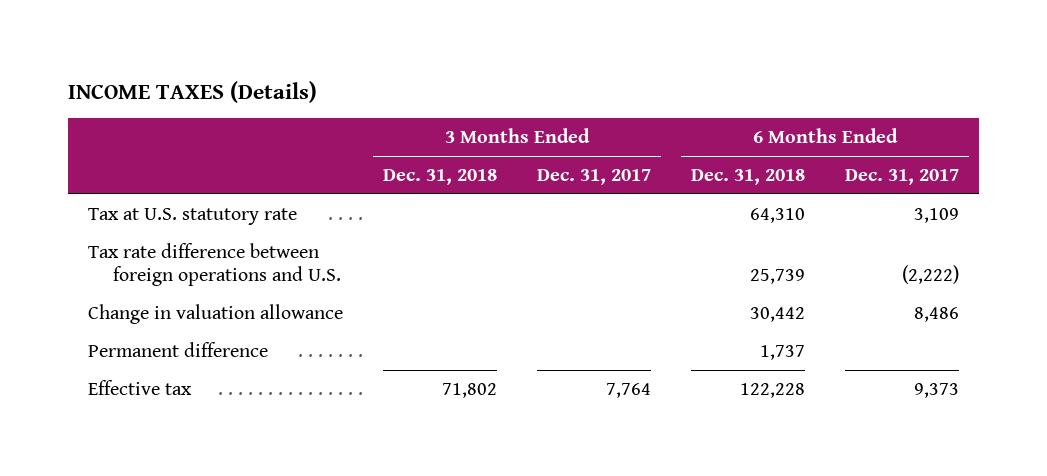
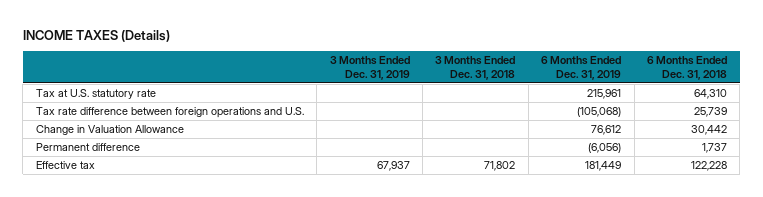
- | 3 Months Ended Dec. 31, 2018 | 3 Months Ended Dec. 31, 2017 | 6 Months Ended Dec. 31, 2018 | 6 Months Ended Dec. 31, 2017
+ | 3 Months Ended Dec. 31, 2019 | 3 Months Ended Dec. 31, 2018 | 6 Months Ended Dec. 31, 2019 | 6 Months Ended Dec. 31, 2018
- Change in valuation allowance | | | 30,442 | 8,486
+ Change in Valuation Allowance | | | 76,612 | 30,442

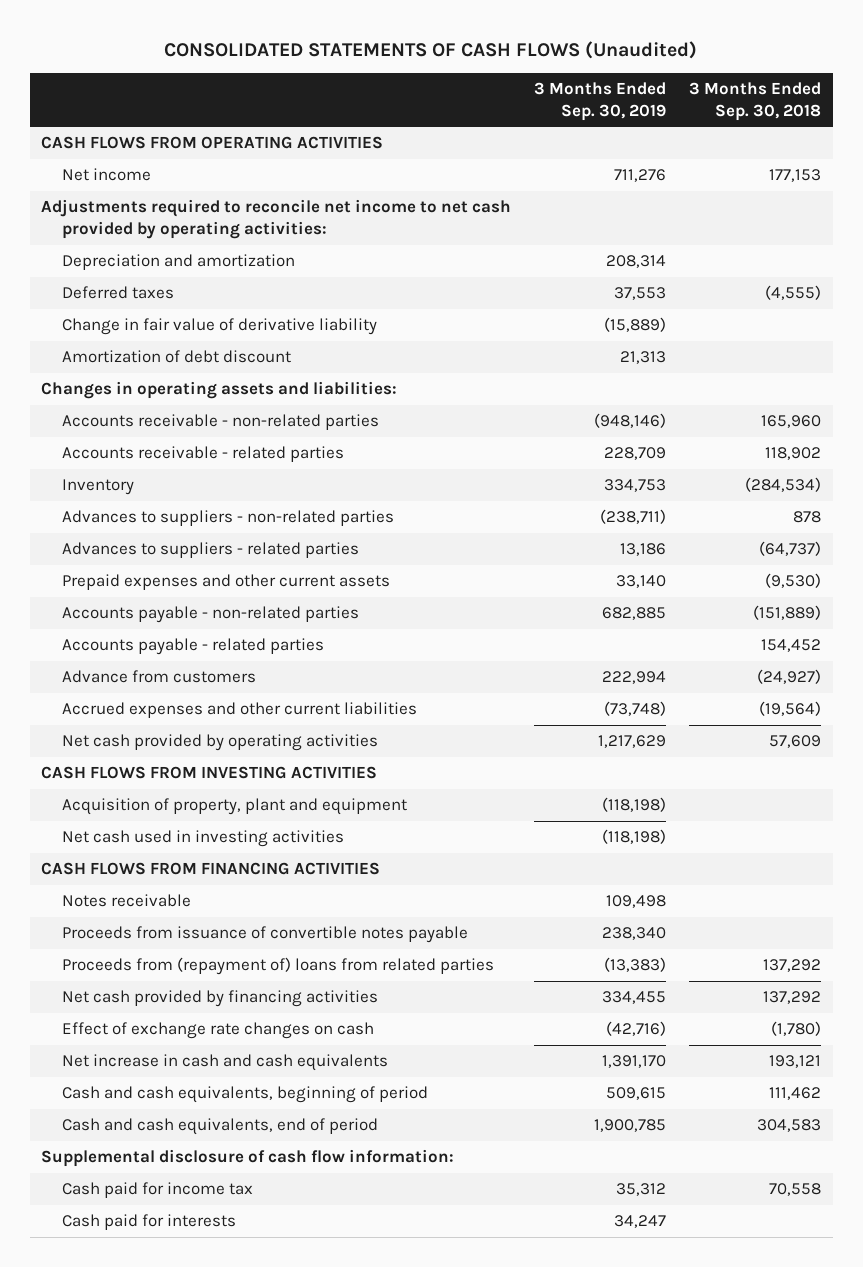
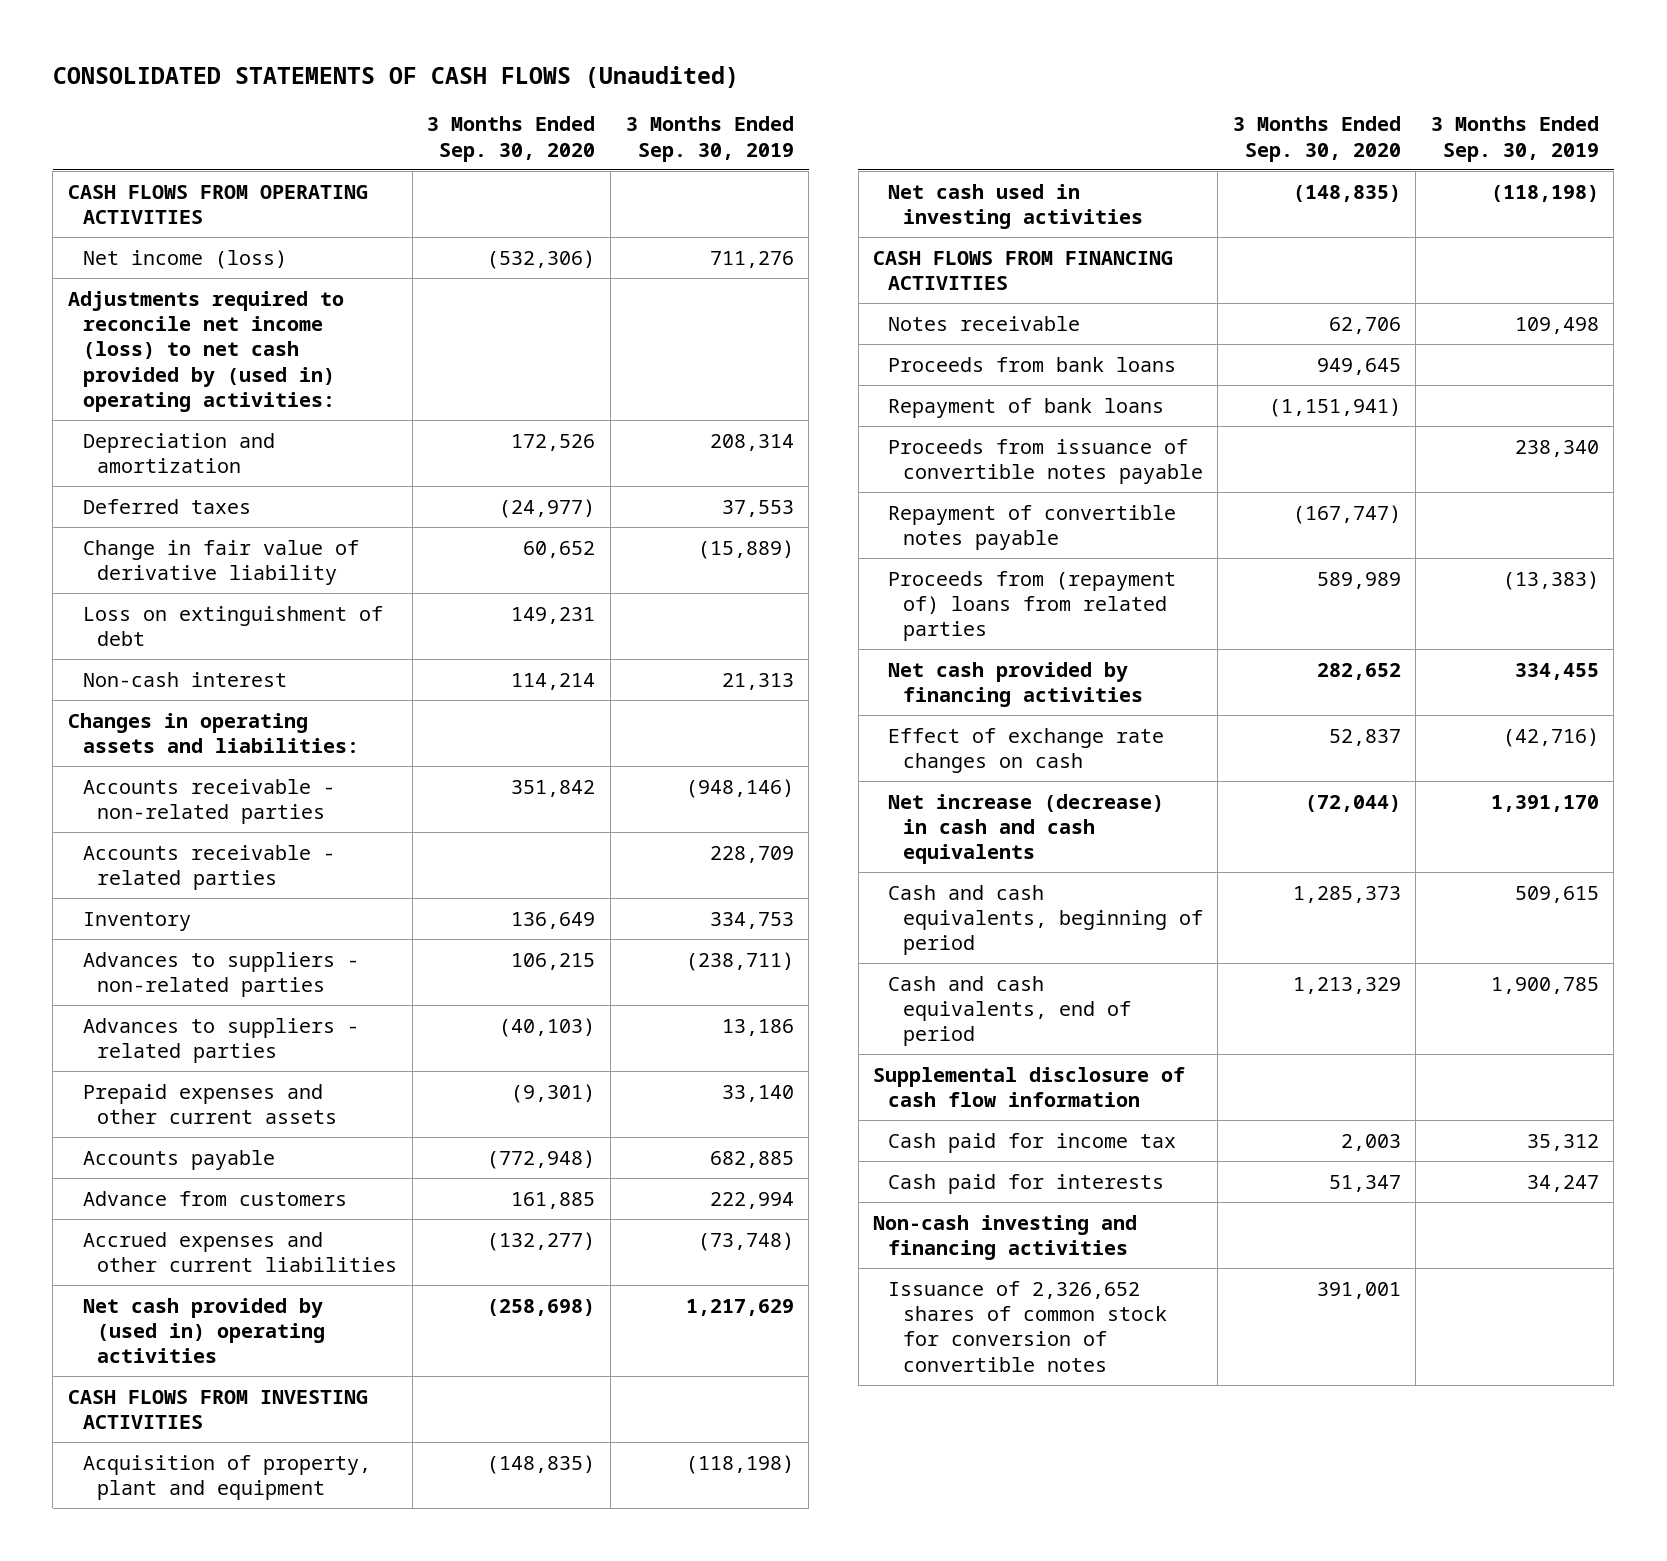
- | 3 Months Ended Sep. 30, 2019 | 3 Months Ended Sep. 30, 2018
+ | 3 Months Ended Sep. 30, 2020 | 3 Months Ended Sep. 30, 2019
- Net income | 711,276 | 177,153
- Adjustments required to reconcile net income to net cash provided by operating activities:
+ Net income (loss) | (532,306) | 711,276
+ Adjustments required to reconcile net income (loss) to net cash provided by (used in) operating activities:
- Amortization of debt discount | 21,313 |
+ Loss on extinguishment of debt | 149,231 |
+ Non-cash interest | 114,214 | 21,313
- Accounts payable - non-related parties | 682,885 | (151,889)
- Accounts payable - related parties | | 154,452
+ Accounts payable | (772,948) | 682,885
- Net cash provided by operating activities | 1,217,629 | 57,609
+ Net cash provided by (used in) operating activities | (258,698) | 1,217,629
+ Proceeds from bank loans | 949,645 |
+ Repayment of bank loans | (1,151,941) |
+ Repayment of convertible notes payable | (167,747) |
- Net increase in cash and cash equivalents | 1,391,170 | 193,121
+ Net increase (decrease) in cash and cash equivalents | (72,044) | 1,391,170
- Supplemental disclosure of cash flow information:
+ Supplemental disclosure of cash flow information
+ Non-cash investing and financing activities
+ Issuance of 2,326,652 shares of common stock for conversion of convertible notes | 391,001 |

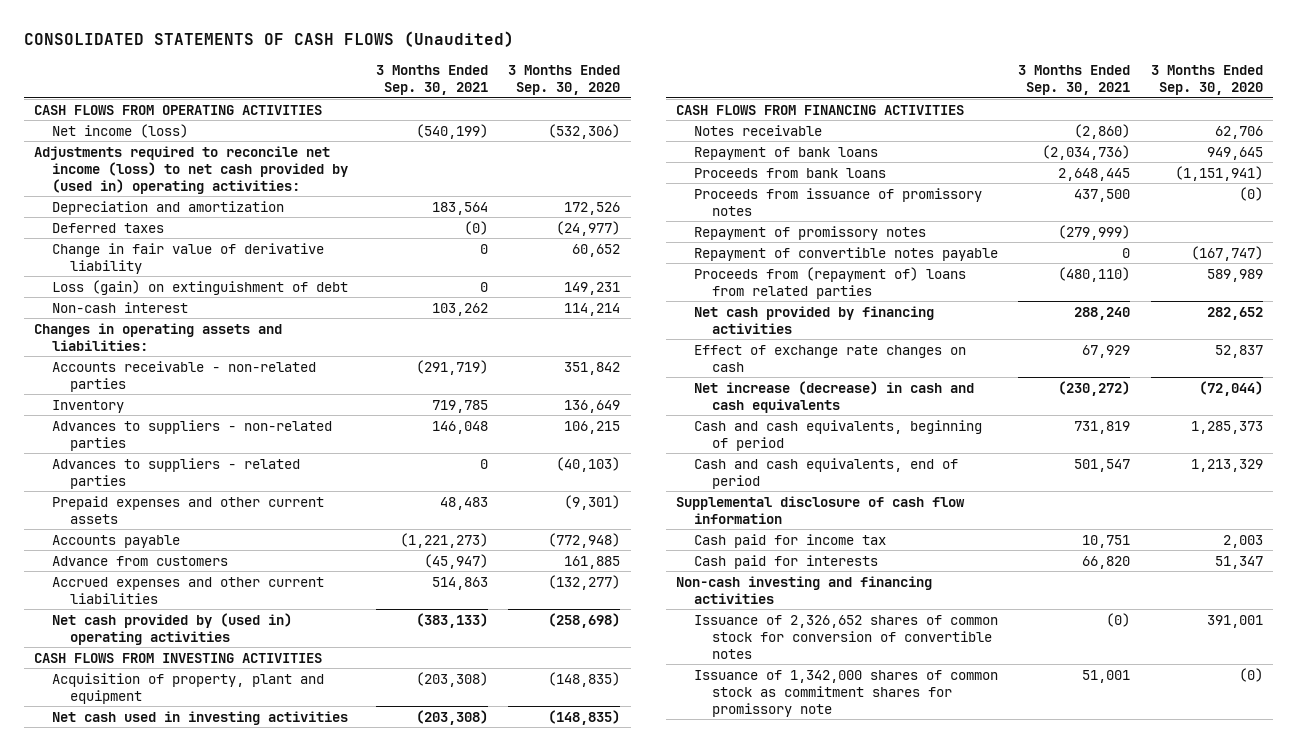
- | 3 Months Ended Sep. 30, 2020 | 3 Months Ended Sep. 30, 2019
+ | 3 Months Ended Sep. 30, 2021 | 3 Months Ended Sep. 30, 2020
- Loss on extinguishment of debt | 149,231 |
+ Loss (gain) on extinguishment of debt | 0 | 149,231
- Accounts receivable - related parties | | 228,709
- Proceeds from bank loans | 949,645 |
- Repayment of bank loans | (1,151,941) |
- Proceeds from issuance of convertible notes payable | | 238,340
+ Repayment of bank loans | (2,034,736) | 949,645
+ Proceeds from bank loans | 2,648,445 | (1,151,941)
+ Proceeds from issuance of promissory notes | 437,500 | (0)
+ Repayment of promissory notes | (279,999) |
+ Issuance of 1,342,000 shares of common stock as commitment shares for promissory note | 51,001 | (0)

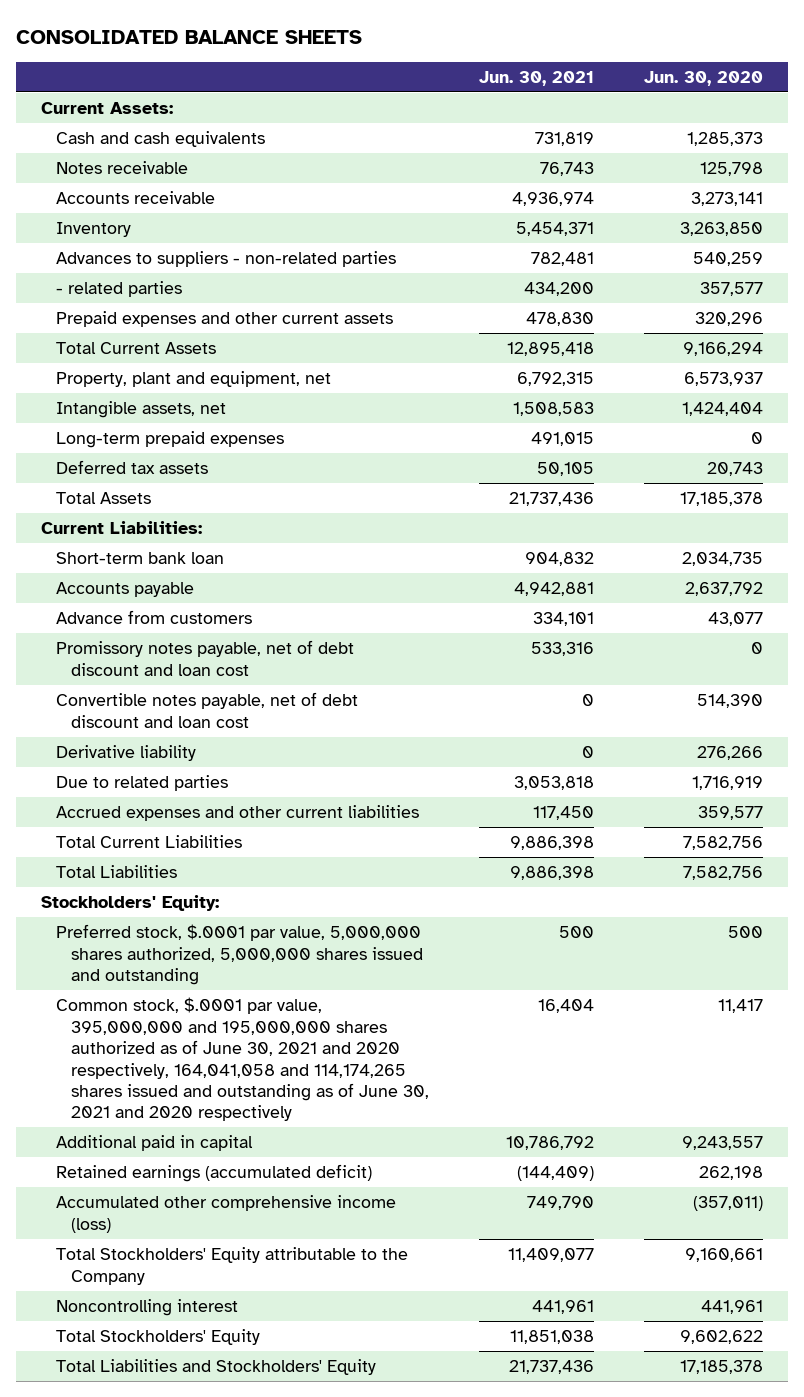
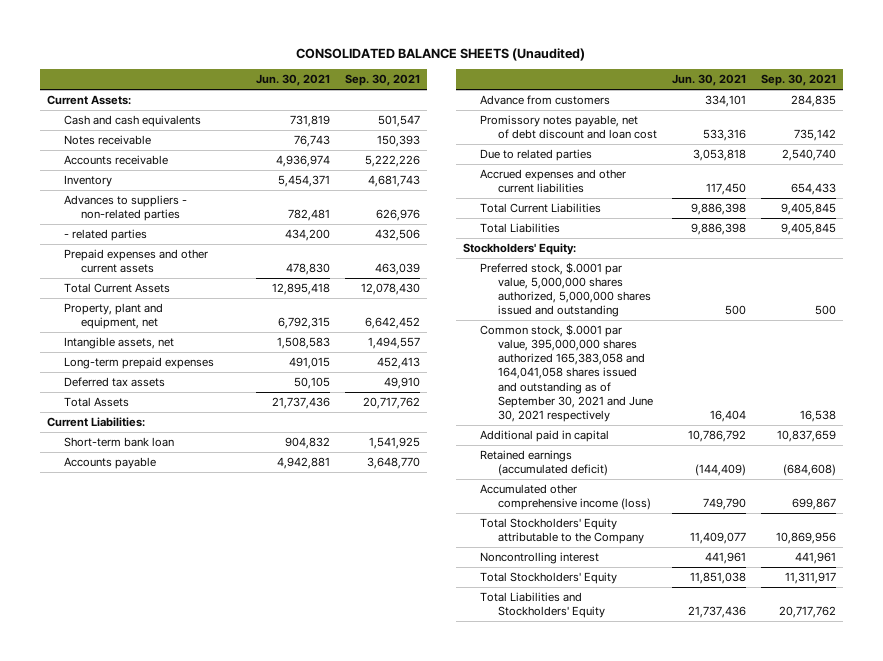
- CONSOLIDATED BALANCE SHEETS
+ CONSOLIDATED BALANCE SHEETS (Unaudited)
- | Jun. 30, 2021 | Jun. 30, 2020
+ | Jun. 30, 2021 | Sep. 30, 2021
- Convertible notes payable, net of debt discount and loan cost | 0 | 514,390
- Derivative liability | 0 | 276,266
- Common stock, $.0001 par value, 395,000,000 and 195,000,000 shares authorized as of June 30, 2021 and 2020 respectively, 164,041,058 and 114,174,265 shares issued and outstanding as of June 30, 2021 and 2020 respectively | 16,404 | 11,417
+ Common stock, $.0001 par value, 395,000,000 shares authorized 165,383,058 and 164,041,058 shares issued and outstanding as of September 30, 2021 and June 30, 2021 respectively | 16,404 | 16,538

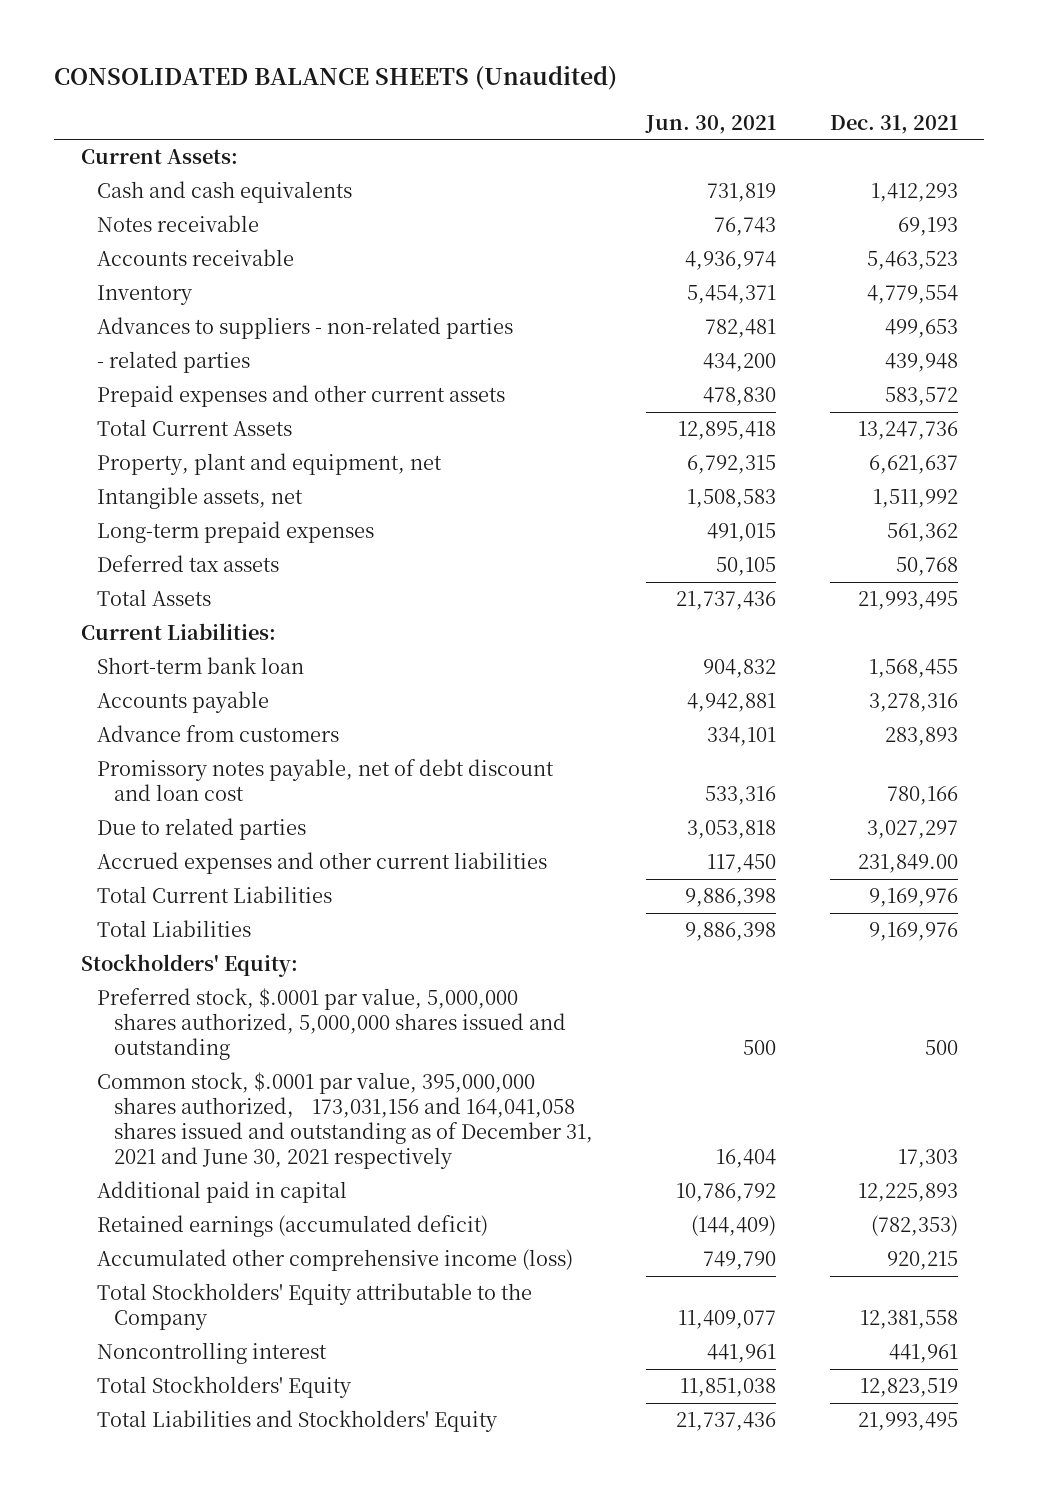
- | Jun. 30, 2021 | Sep. 30, 2021
+ | Jun. 30, 2021 | Dec. 31, 2021
- Common stock, $.0001 par value, 395,000,000 shares authorized 165,383,058 and 164,041,058 shares issued and outstanding as of September 30, 2021 and June 30, 2021 respectively | 16,404 | 16,538
+ Common stock, $.0001 par value, 395,000,000 shares authorized， 173,031,156 and 164,041,058 shares issued and outstanding as of December 31, 2021 and June 30, 2021 respectively | 16,404 | 17,303

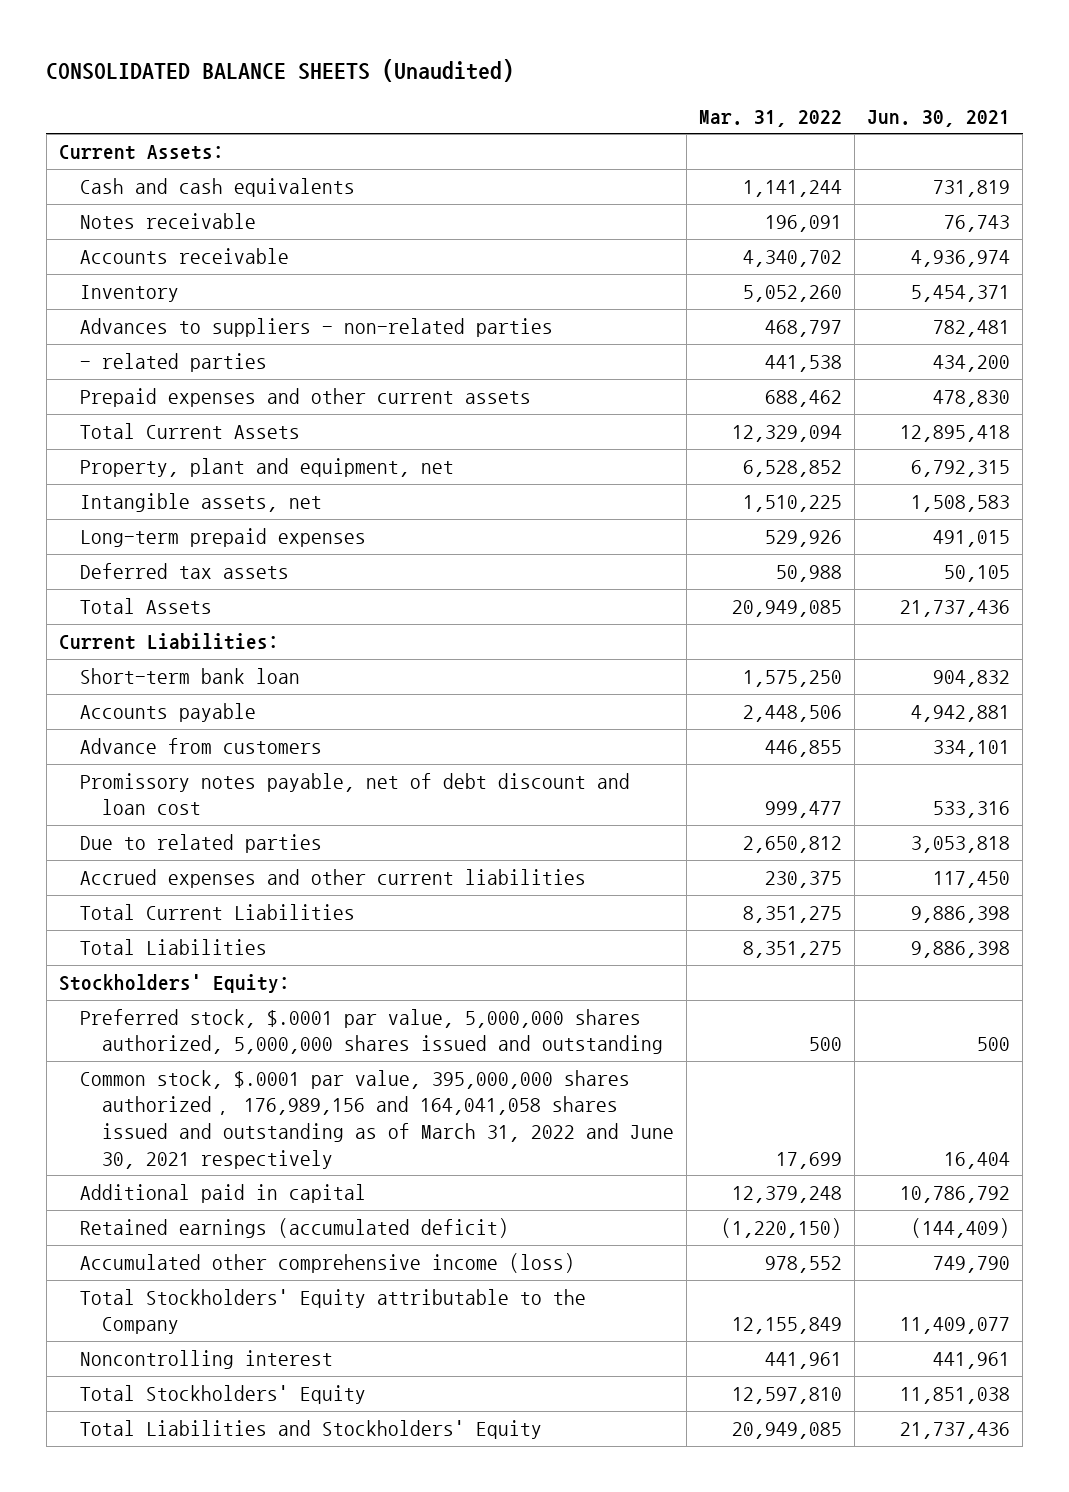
- | Jun. 30, 2021 | Dec. 31, 2021
+ | Mar. 31, 2022 | Jun. 30, 2021
- Common stock, $.0001 par value, 395,000,000 shares authorized， 173,031,156 and 164,041,058 shares issued and outstanding as of December 31, 2021 and June 30, 2021 respectively | 16,404 | 17,303
+ Common stock, $.0001 par value, 395,000,000 shares authorized， 176,989,156 and 164,041,058 shares issued and outstanding as of March 31, 2022 and June 30, 2021 respectively | 17,699 | 16,404

